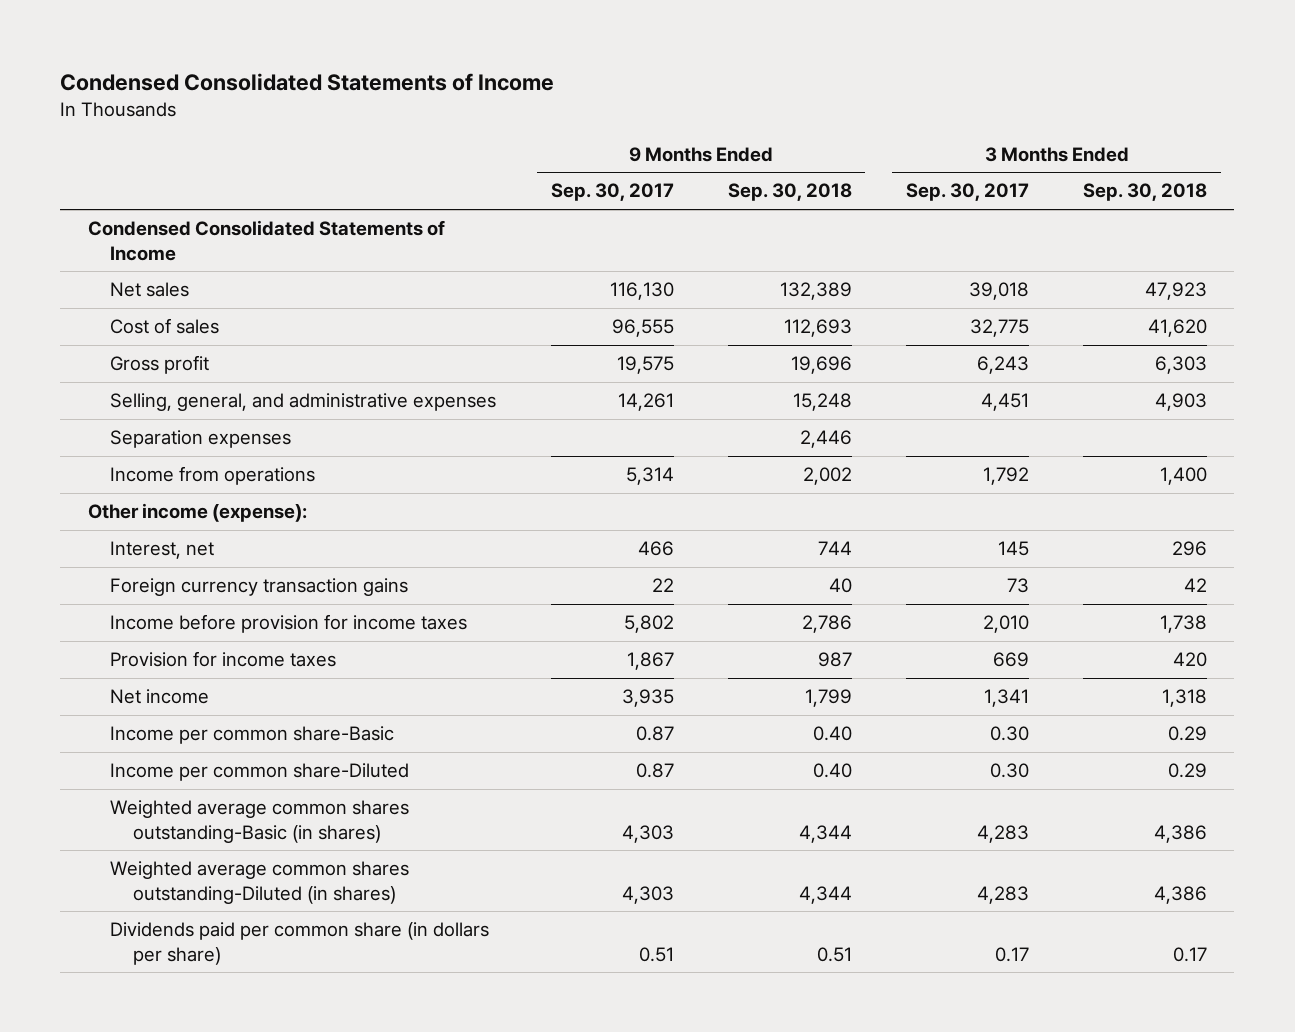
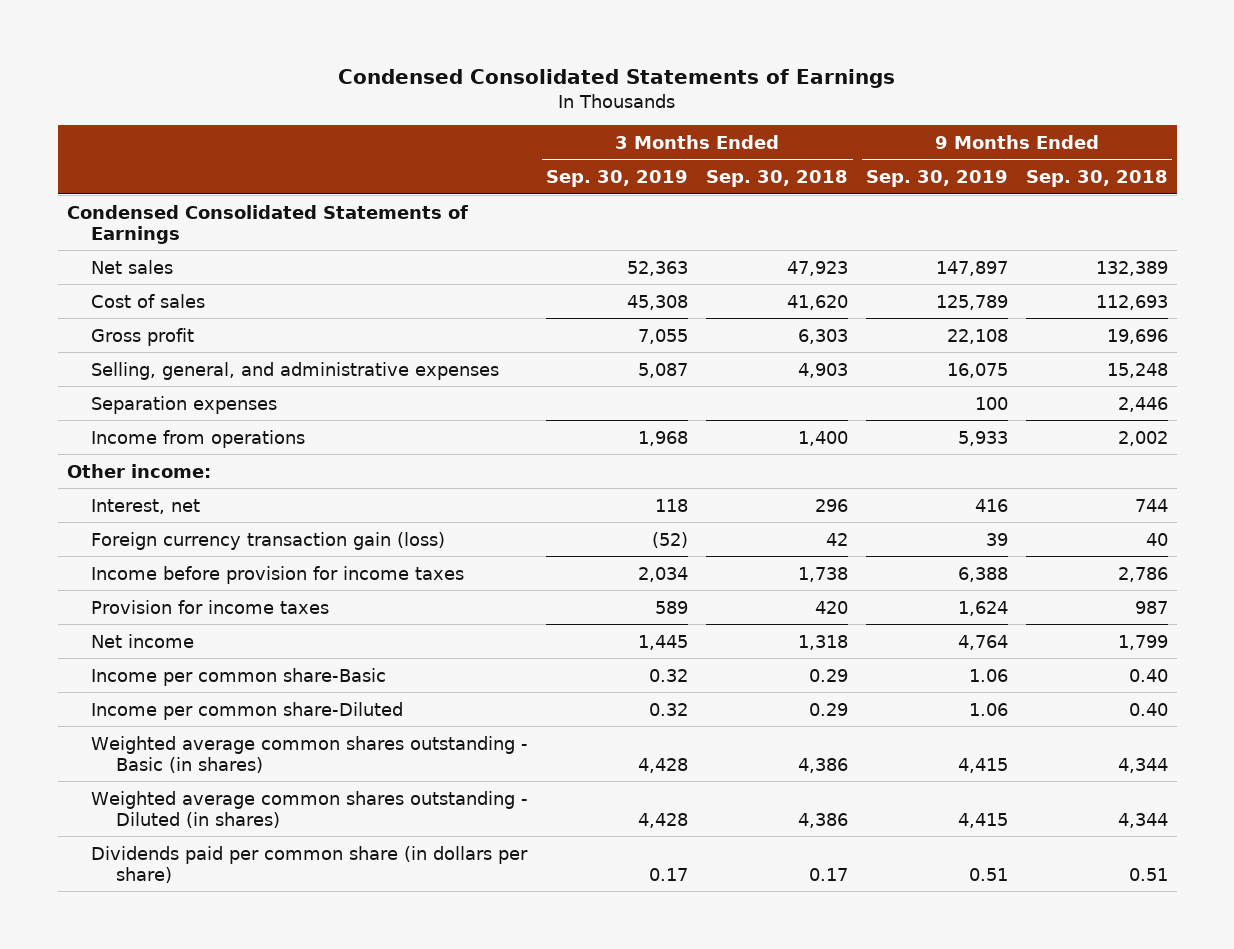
- Condensed Consolidated Statements of Income
+ Condensed Consolidated Statements of Earnings
- | 9 Months Ended Sep. 30, 2017 | 9 Months Ended Sep. 30, 2018 | 3 Months Ended Sep. 30, 2017 | 3 Months Ended Sep. 30, 2018
+ | 3 Months Ended Sep. 30, 2019 | 3 Months Ended Sep. 30, 2018 | 9 Months Ended Sep. 30, 2019 | 9 Months Ended Sep. 30, 2018
- Condensed Consolidated Statements of Income
+ Condensed Consolidated Statements of Earnings
- Other income (expense):
+ Other income:
- Foreign currency transaction gains | 22 | 40 | 73 | 42
+ Foreign currency transaction gain (loss) | (52) | 42 | 39 | 40
- Weighted average common shares outstanding-Basic (in shares) | 4,303 | 4,344 | 4,283 | 4,386
- Weighted average common shares outstanding-Diluted (in shares) | 4,303 | 4,344 | 4,283 | 4,386
+ Weighted average common shares outstanding - Basic (in shares) | 4,428 | 4,386 | 4,415 | 4,344
+ Weighted average common shares outstanding - Diluted (in shares) | 4,428 | 4,386 | 4,415 | 4,344

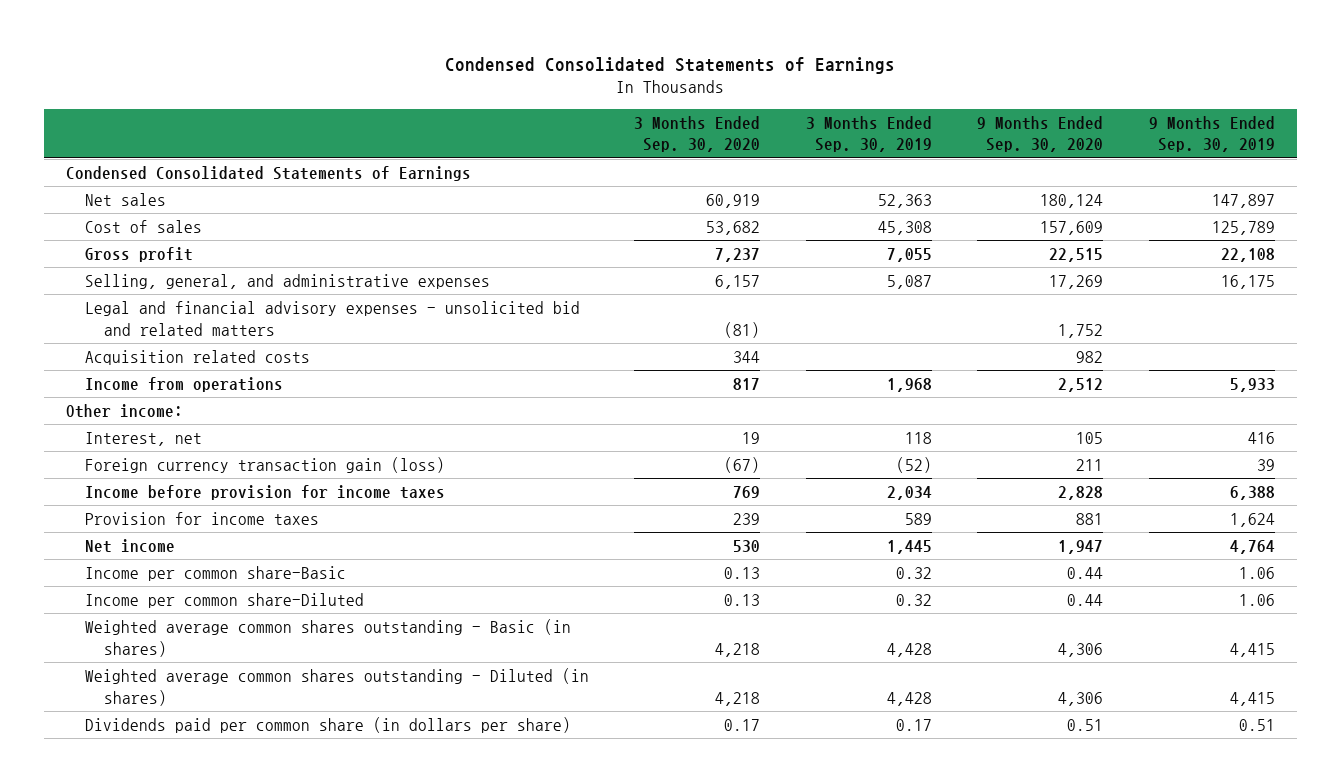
- | 3 Months Ended Sep. 30, 2019 | 3 Months Ended Sep. 30, 2018 | 9 Months Ended Sep. 30, 2019 | 9 Months Ended Sep. 30, 2018
+ | 3 Months Ended Sep. 30, 2020 | 3 Months Ended Sep. 30, 2019 | 9 Months Ended Sep. 30, 2020 | 9 Months Ended Sep. 30, 2019
- Selling, general, and administrative expenses | 5,087 | 4,903 | 16,075 | 15,248
- Separation expenses | | | 100 | 2,446
+ Selling, general, and administrative expenses | 6,157 | 5,087 | 17,269 | 16,175
+ Legal and financial advisory expenses - unsolicited bid and related matters | (81) | | 1,752 |
+ Acquisition related costs | 344 | | 982 |

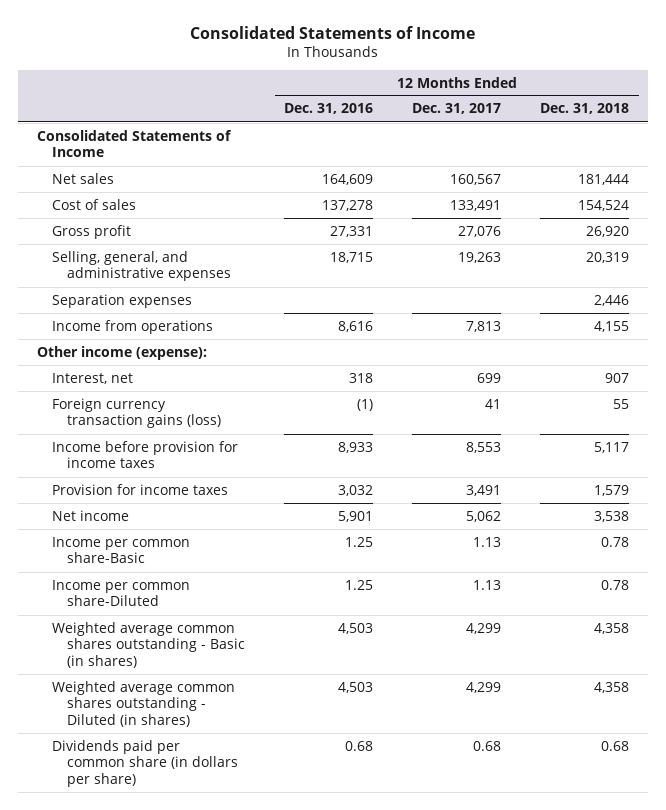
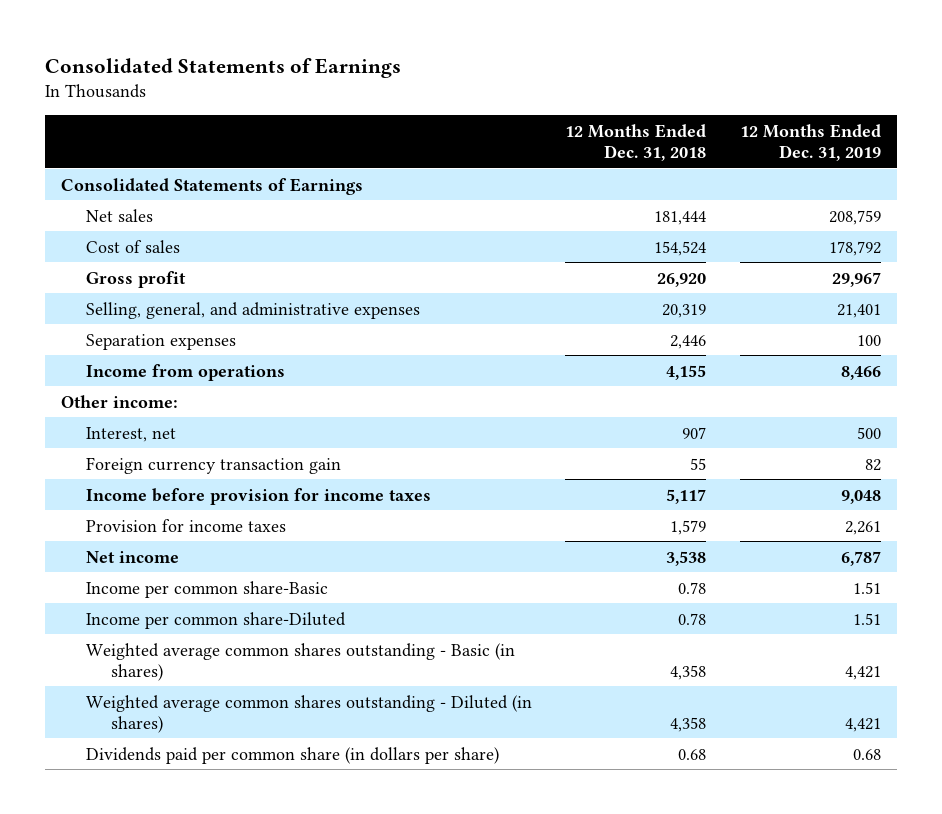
- Consolidated Statements of Income
+ Consolidated Statements of Earnings
- | 12 Months Ended Dec. 31, 2016 | 12 Months Ended Dec. 31, 2017 | 12 Months Ended Dec. 31, 2018
+ | 12 Months Ended Dec. 31, 2018 | 12 Months Ended Dec. 31, 2019
- Consolidated Statements of Income
+ Consolidated Statements of Earnings
- Other income (expense):
+ Other income:
- Foreign currency transaction gains (loss) | (1) | 41 | 55
+ Foreign currency transaction gain | 55 | 82

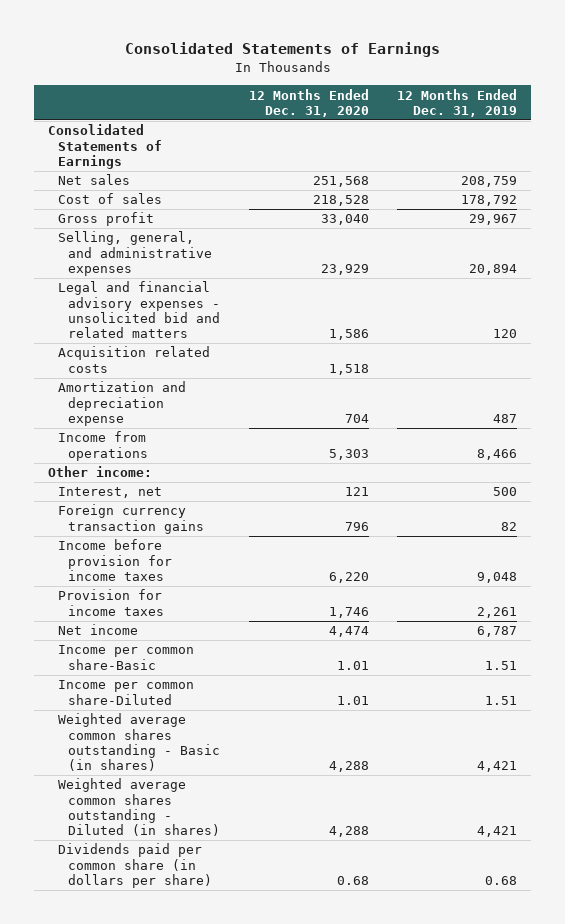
- | 12 Months Ended Dec. 31, 2018 | 12 Months Ended Dec. 31, 2019
+ | 12 Months Ended Dec. 31, 2020 | 12 Months Ended Dec. 31, 2019
- Selling, general, and administrative expenses | 20,319 | 21,401
- Separation expenses | 2,446 | 100
+ Selling, general, and administrative expenses | 23,929 | 20,894
+ Legal and financial advisory expenses - unsolicited bid and related matters | 1,586 | 120
+ Acquisition related costs | 1,518 |
+ Amortization and depreciation expense | 704 | 487
- Foreign currency transaction gain | 55 | 82
+ Foreign currency transaction gains | 796 | 82

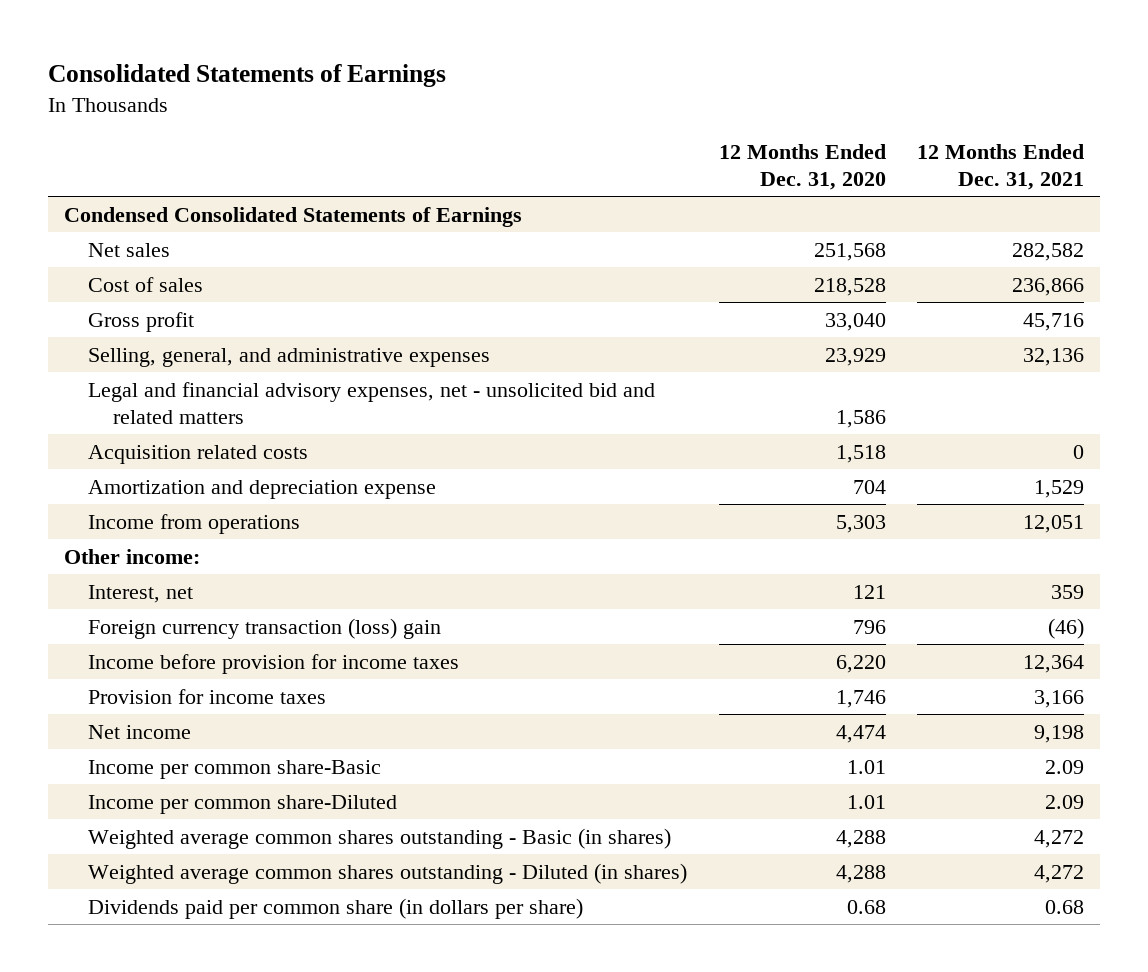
- | 12 Months Ended Dec. 31, 2020 | 12 Months Ended Dec. 31, 2019
+ | 12 Months Ended Dec. 31, 2020 | 12 Months Ended Dec. 31, 2021
- Consolidated Statements of Earnings
+ Condensed Consolidated Statements of Earnings
- Legal and financial advisory expenses - unsolicited bid and related matters | 1,586 | 120
+ Legal and financial advisory expenses, net - unsolicited bid and related matters | 1,586 |
- Foreign currency transaction gains | 796 | 82
+ Foreign currency transaction (loss) gain | 796 | (46)

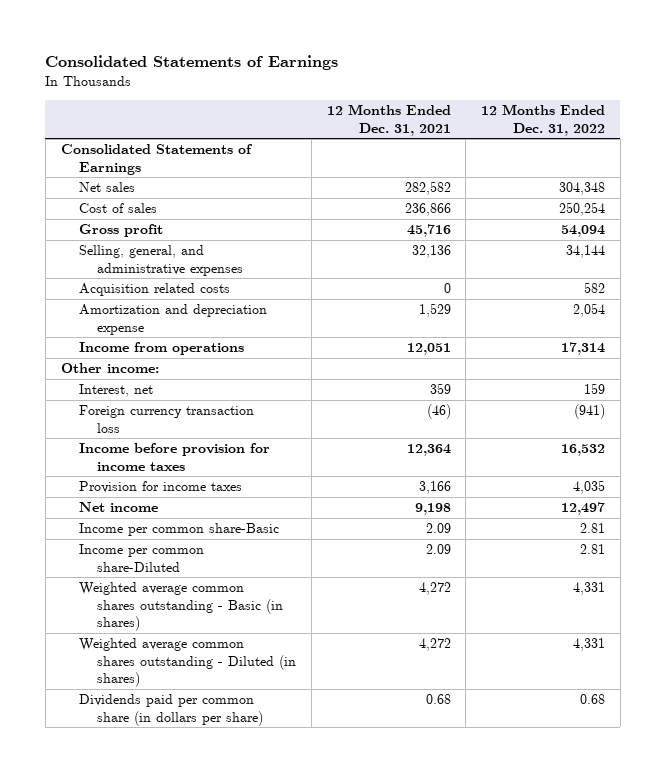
- | 12 Months Ended Dec. 31, 2020 | 12 Months Ended Dec. 31, 2021
+ | 12 Months Ended Dec. 31, 2021 | 12 Months Ended Dec. 31, 2022
- Condensed Consolidated Statements of Earnings
+ Consolidated Statements of Earnings
- Legal and financial advisory expenses, net - unsolicited bid and related matters | 1,586 |
- Foreign currency transaction (loss) gain | 796 | (46)
+ Foreign currency transaction loss | (46) | (941)

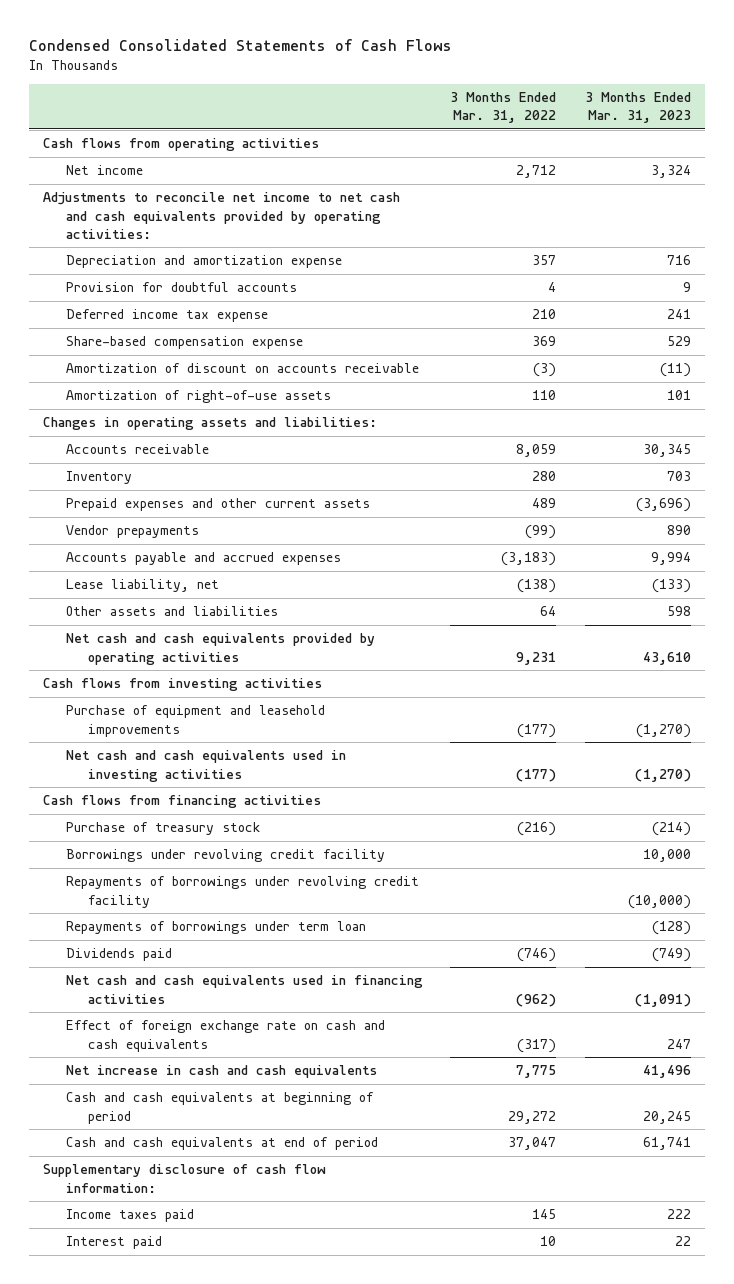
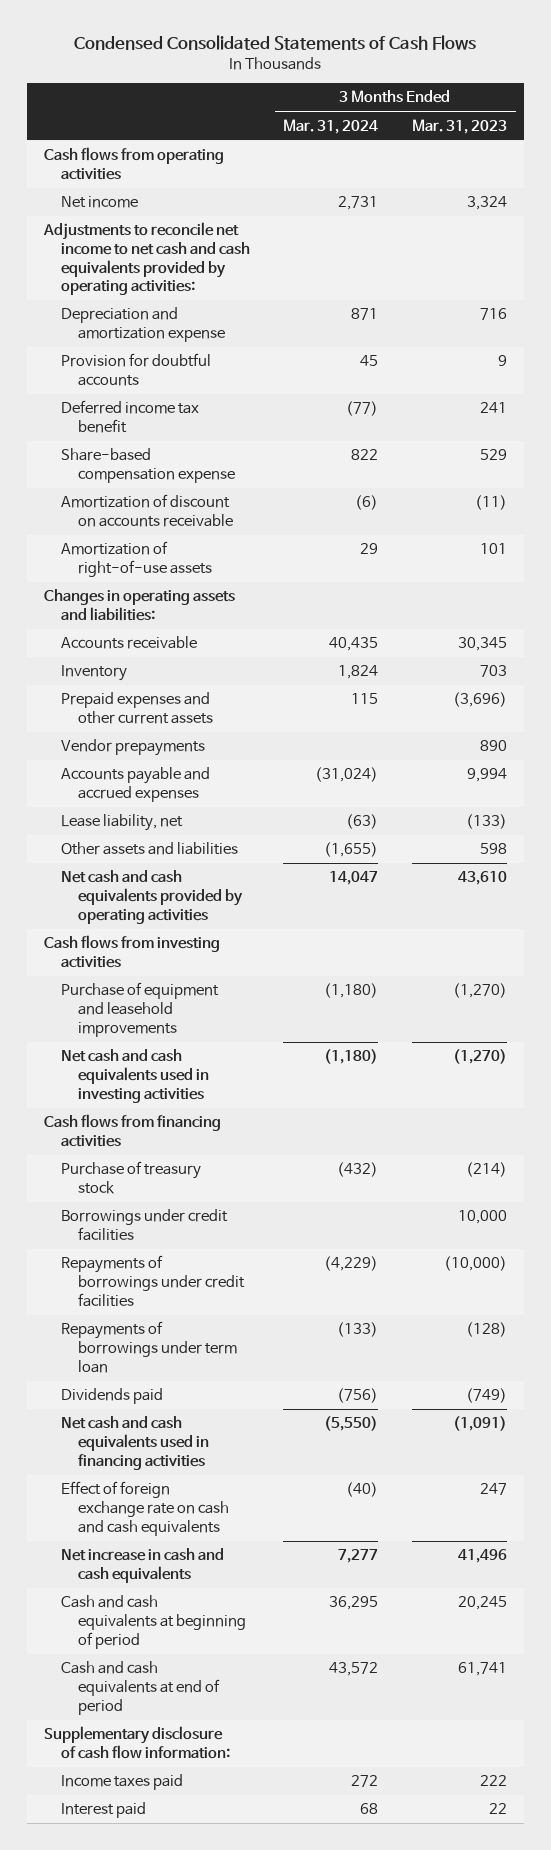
- | 3 Months Ended Mar. 31, 2022 | 3 Months Ended Mar. 31, 2023
+ | 3 Months Ended Mar. 31, 2024 | 3 Months Ended Mar. 31, 2023
- Deferred income tax expense | 210 | 241
+ Deferred income tax benefit | (77) | 241
- Borrowings under revolving credit facility | | 10,000
- Repayments of borrowings under revolving credit facility | | (10,000)
+ Borrowings under credit facilities | | 10,000
+ Repayments of borrowings under credit facilities | (4,229) | (10,000)

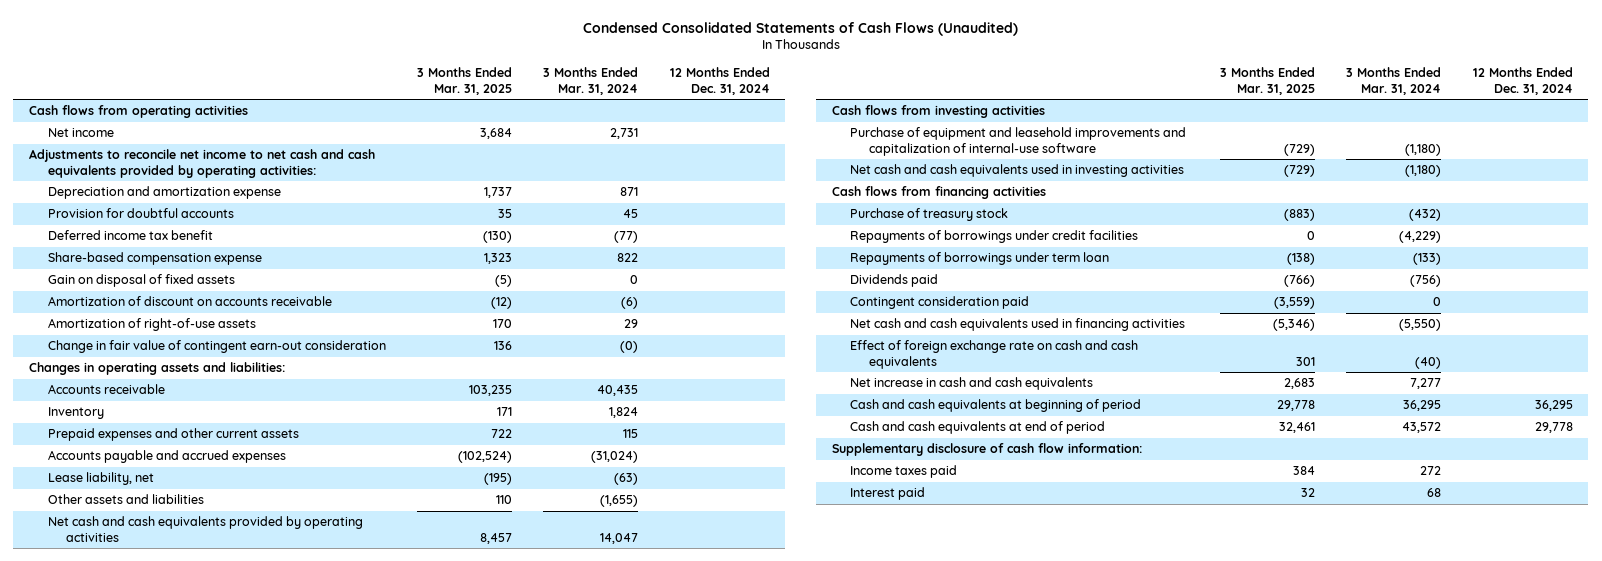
- Condensed Consolidated Statements of Cash Flows
+ Condensed Consolidated Statements of Cash Flows (Unaudited)
- | 3 Months Ended Mar. 31, 2024 | 3 Months Ended Mar. 31, 2023
+ | 3 Months Ended Mar. 31, 2025 | 3 Months Ended Mar. 31, 2024 | 12 Months Ended Dec. 31, 2024
+ Gain on disposal of fixed assets | (5) | 0 |
+ Change in fair value of contingent earn-out consideration | 136 | (0) |
- Vendor prepayments | | 890
- Purchase of equipment and leasehold improvements | (1,180) | (1,270)
+ Purchase of equipment and leasehold improvements and capitalization of internal-use software | (729) | (1,180) |
- Borrowings under credit facilities | | 10,000
+ Contingent consideration paid | (3,559) | 0 |

